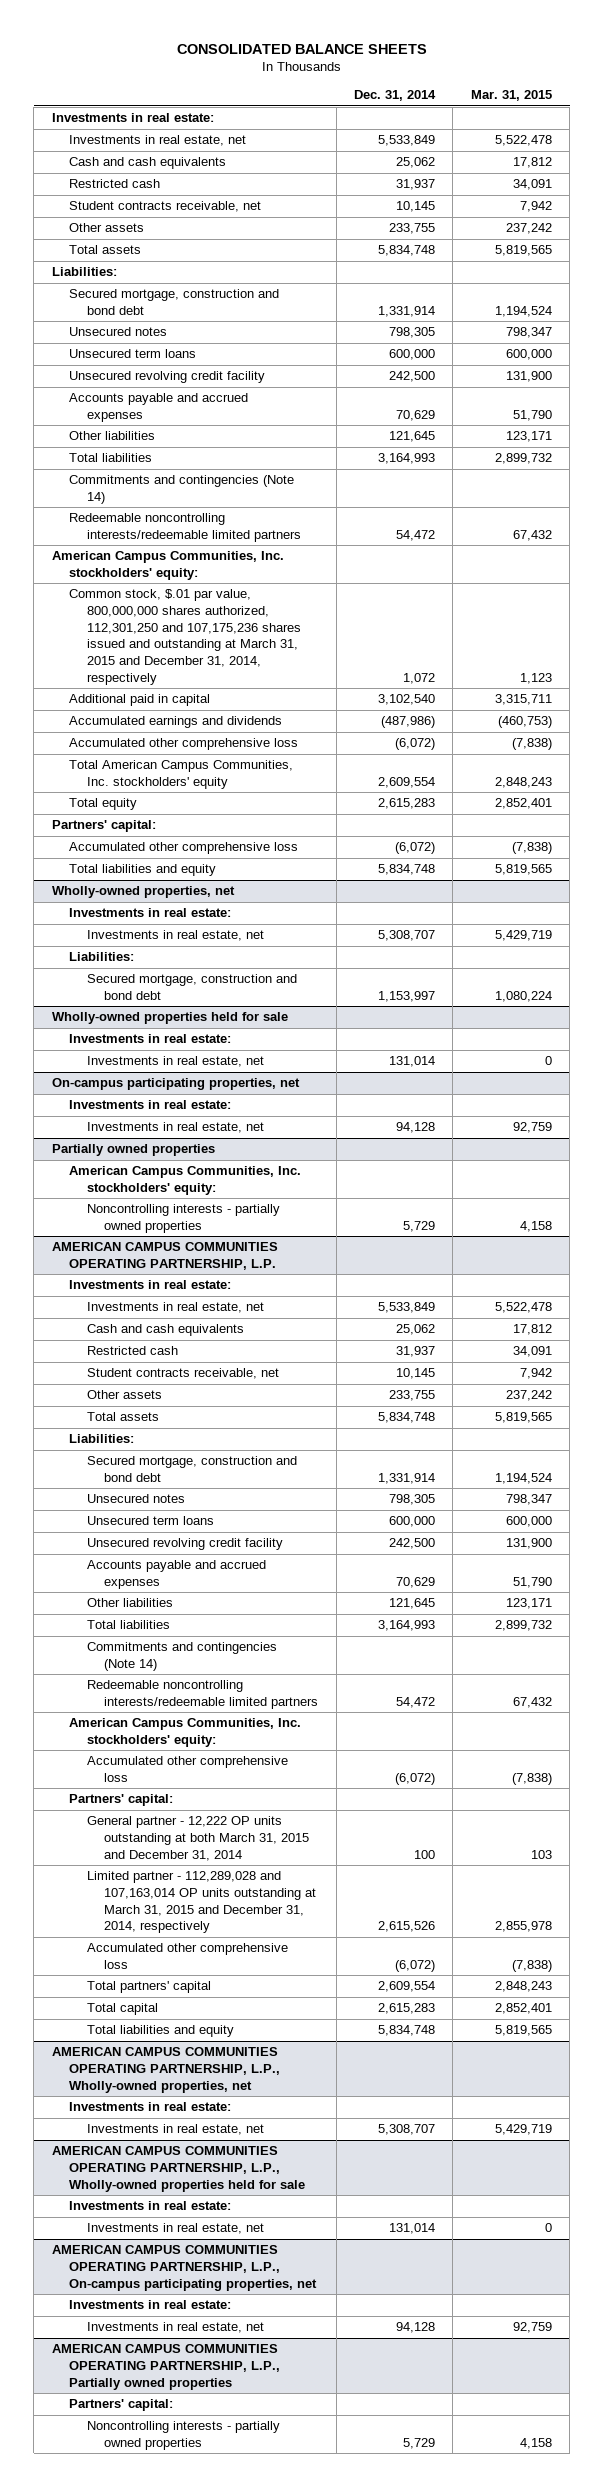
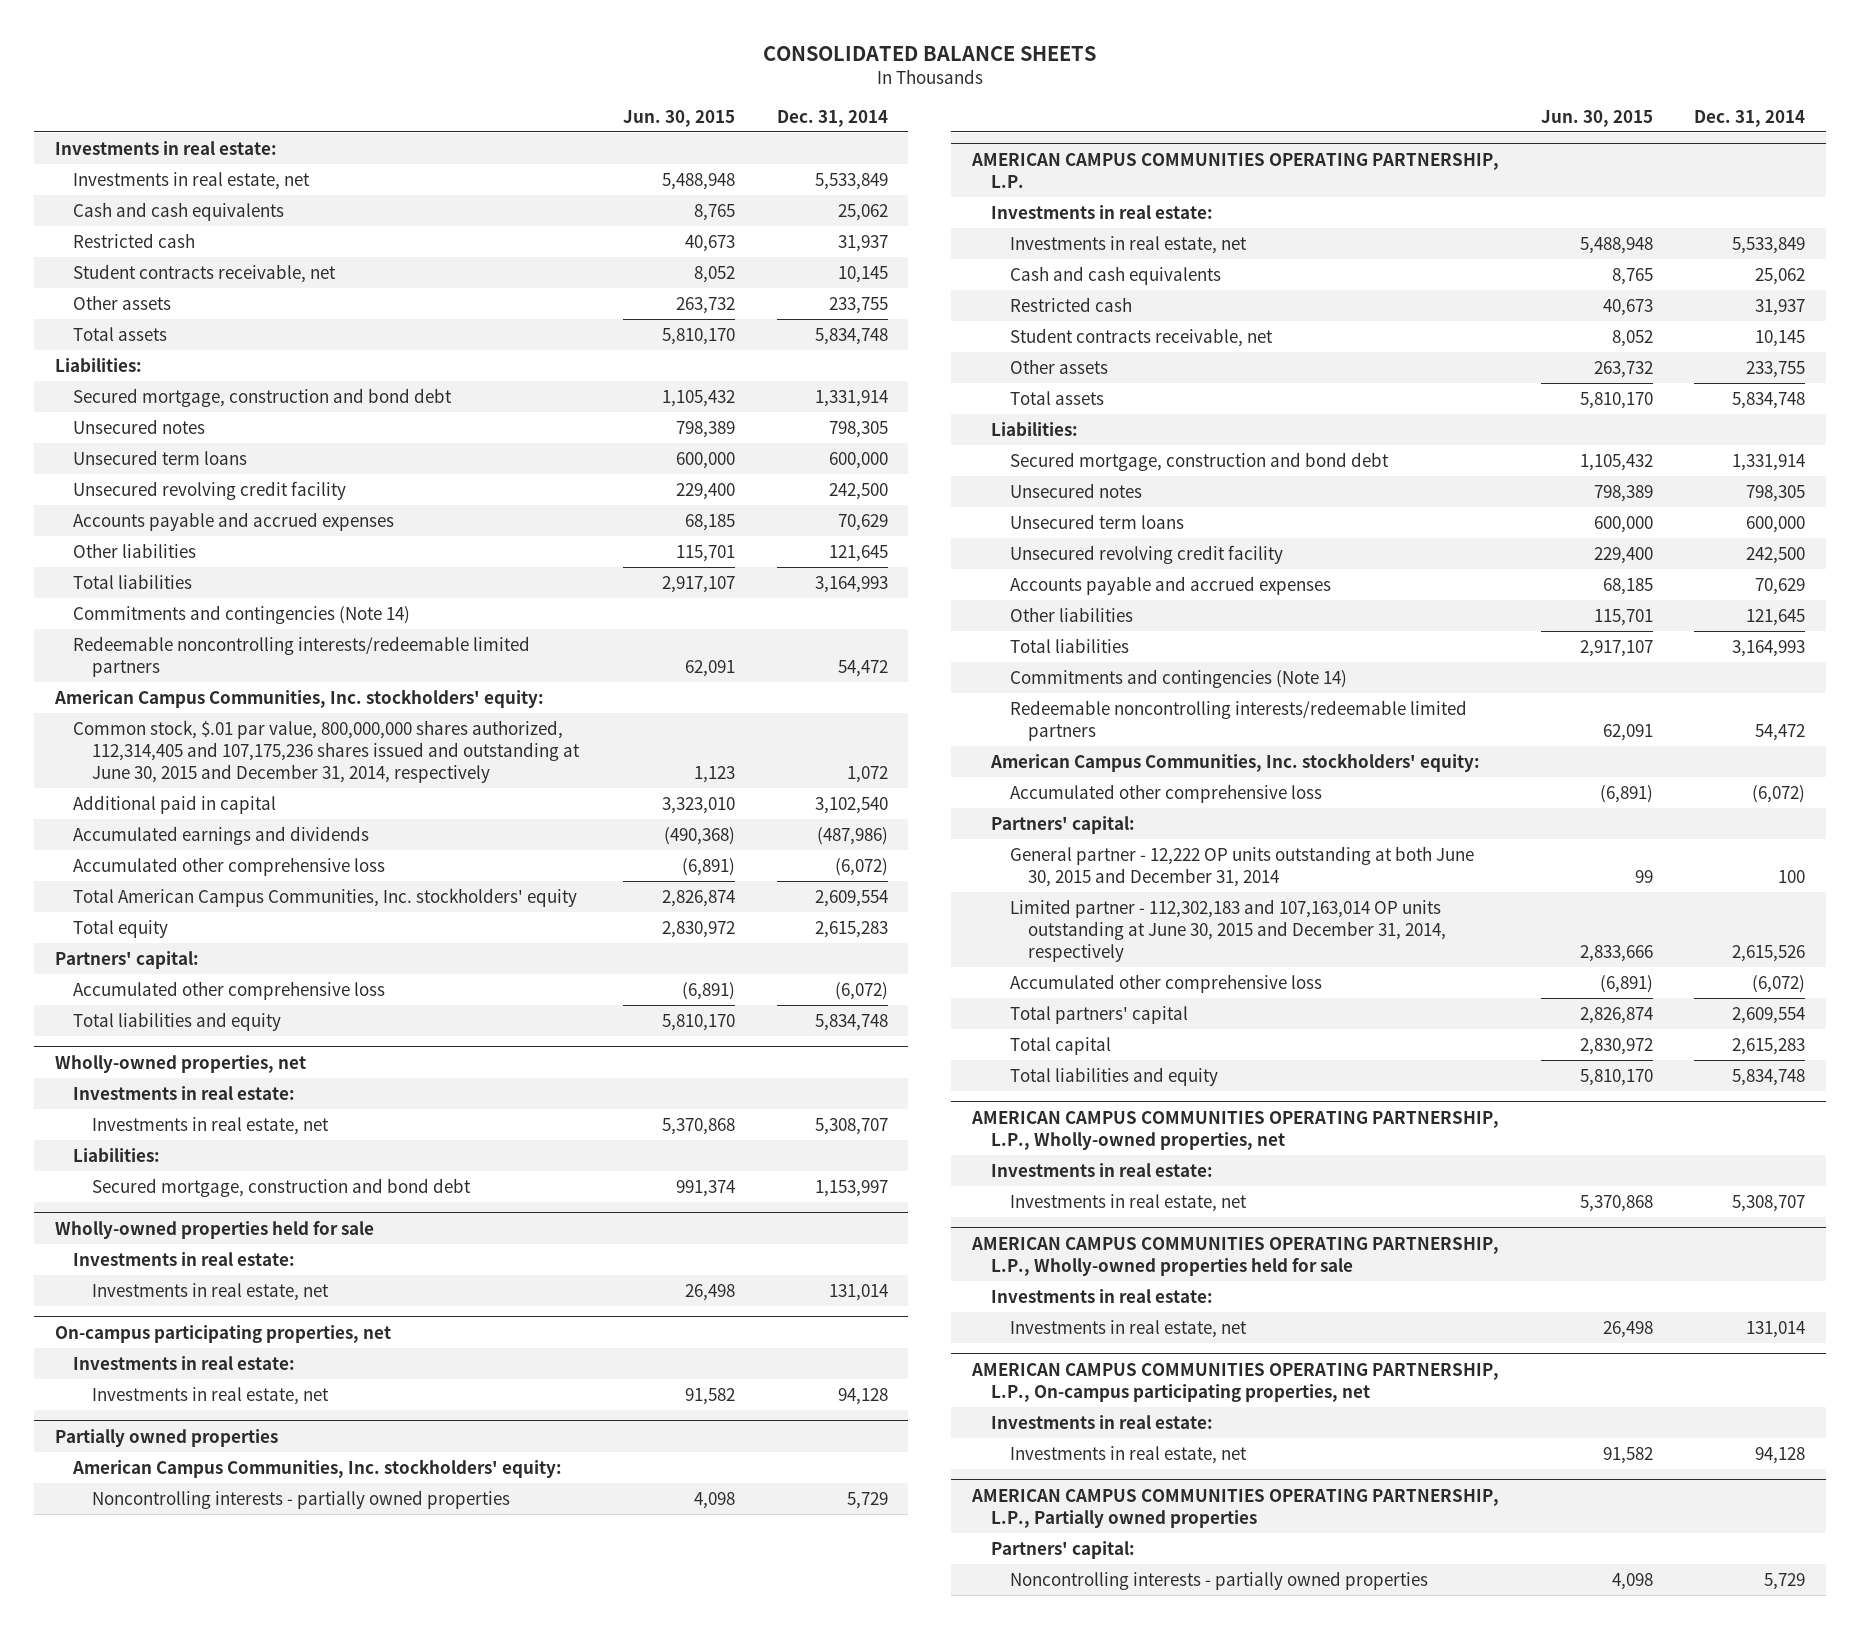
- | Dec. 31, 2014 | Mar. 31, 2015
+ | Jun. 30, 2015 | Dec. 31, 2014
- Common stock, $.01 par value, 800,000,000 shares authorized, 112,301,250 and 107,175,236 shares issued and outstanding at March 31, 2015 and December 31, 2014, respectively | 1,072 | 1,123
+ Common stock, $.01 par value, 800,000,000 shares authorized, 112,314,405 and 107,175,236 shares issued and outstanding at June 30, 2015 and December 31, 2014, respectively | 1,123 | 1,072
@ AMERICAN CAMPUS COMMUNITIES OPERATING PARTNERSHIP, L.P.
- General partner - 12,222 OP units outstanding at both March 31, 2015 and December 31, 2014 | 100 | 103
- Limited partner - 112,289,028 and 107,163,014 OP units outstanding at March 31, 2015 and December 31, 2014, respectively | 2,615,526 | 2,855,978
+ General partner - 12,222 OP units outstanding at both June 30, 2015 and December 31, 2014 | 99 | 100
+ Limited partner - 112,302,183 and 107,163,014 OP units outstanding at June 30, 2015 and December 31, 2014, respectively | 2,833,666 | 2,615,526

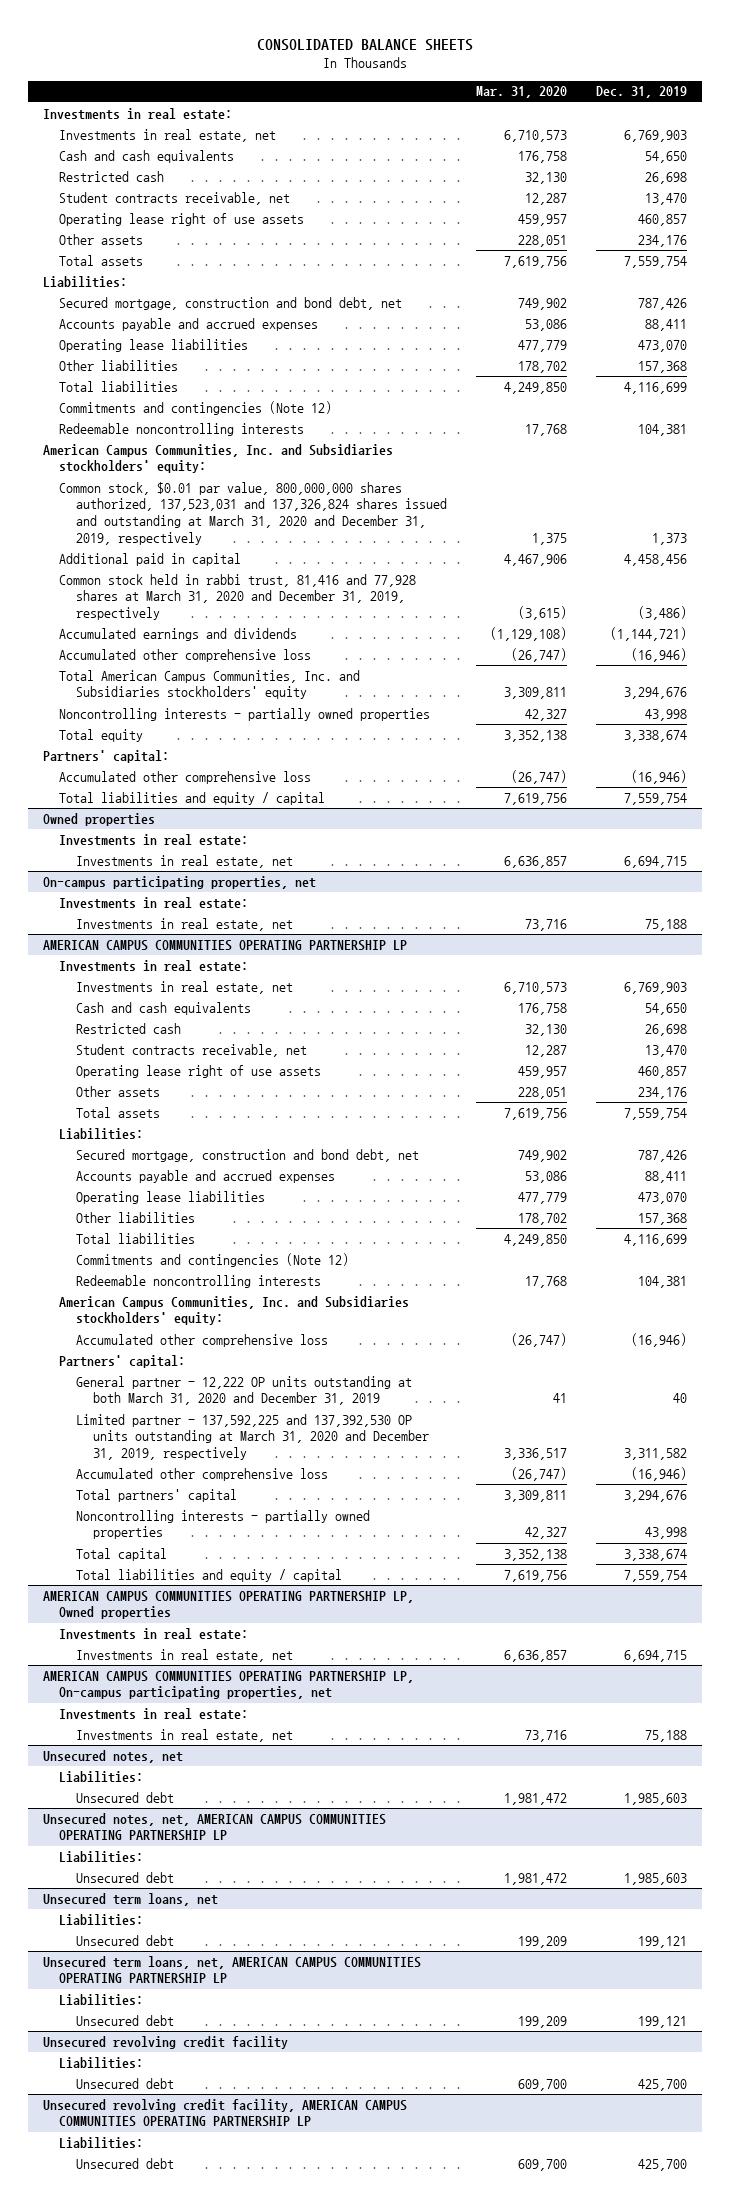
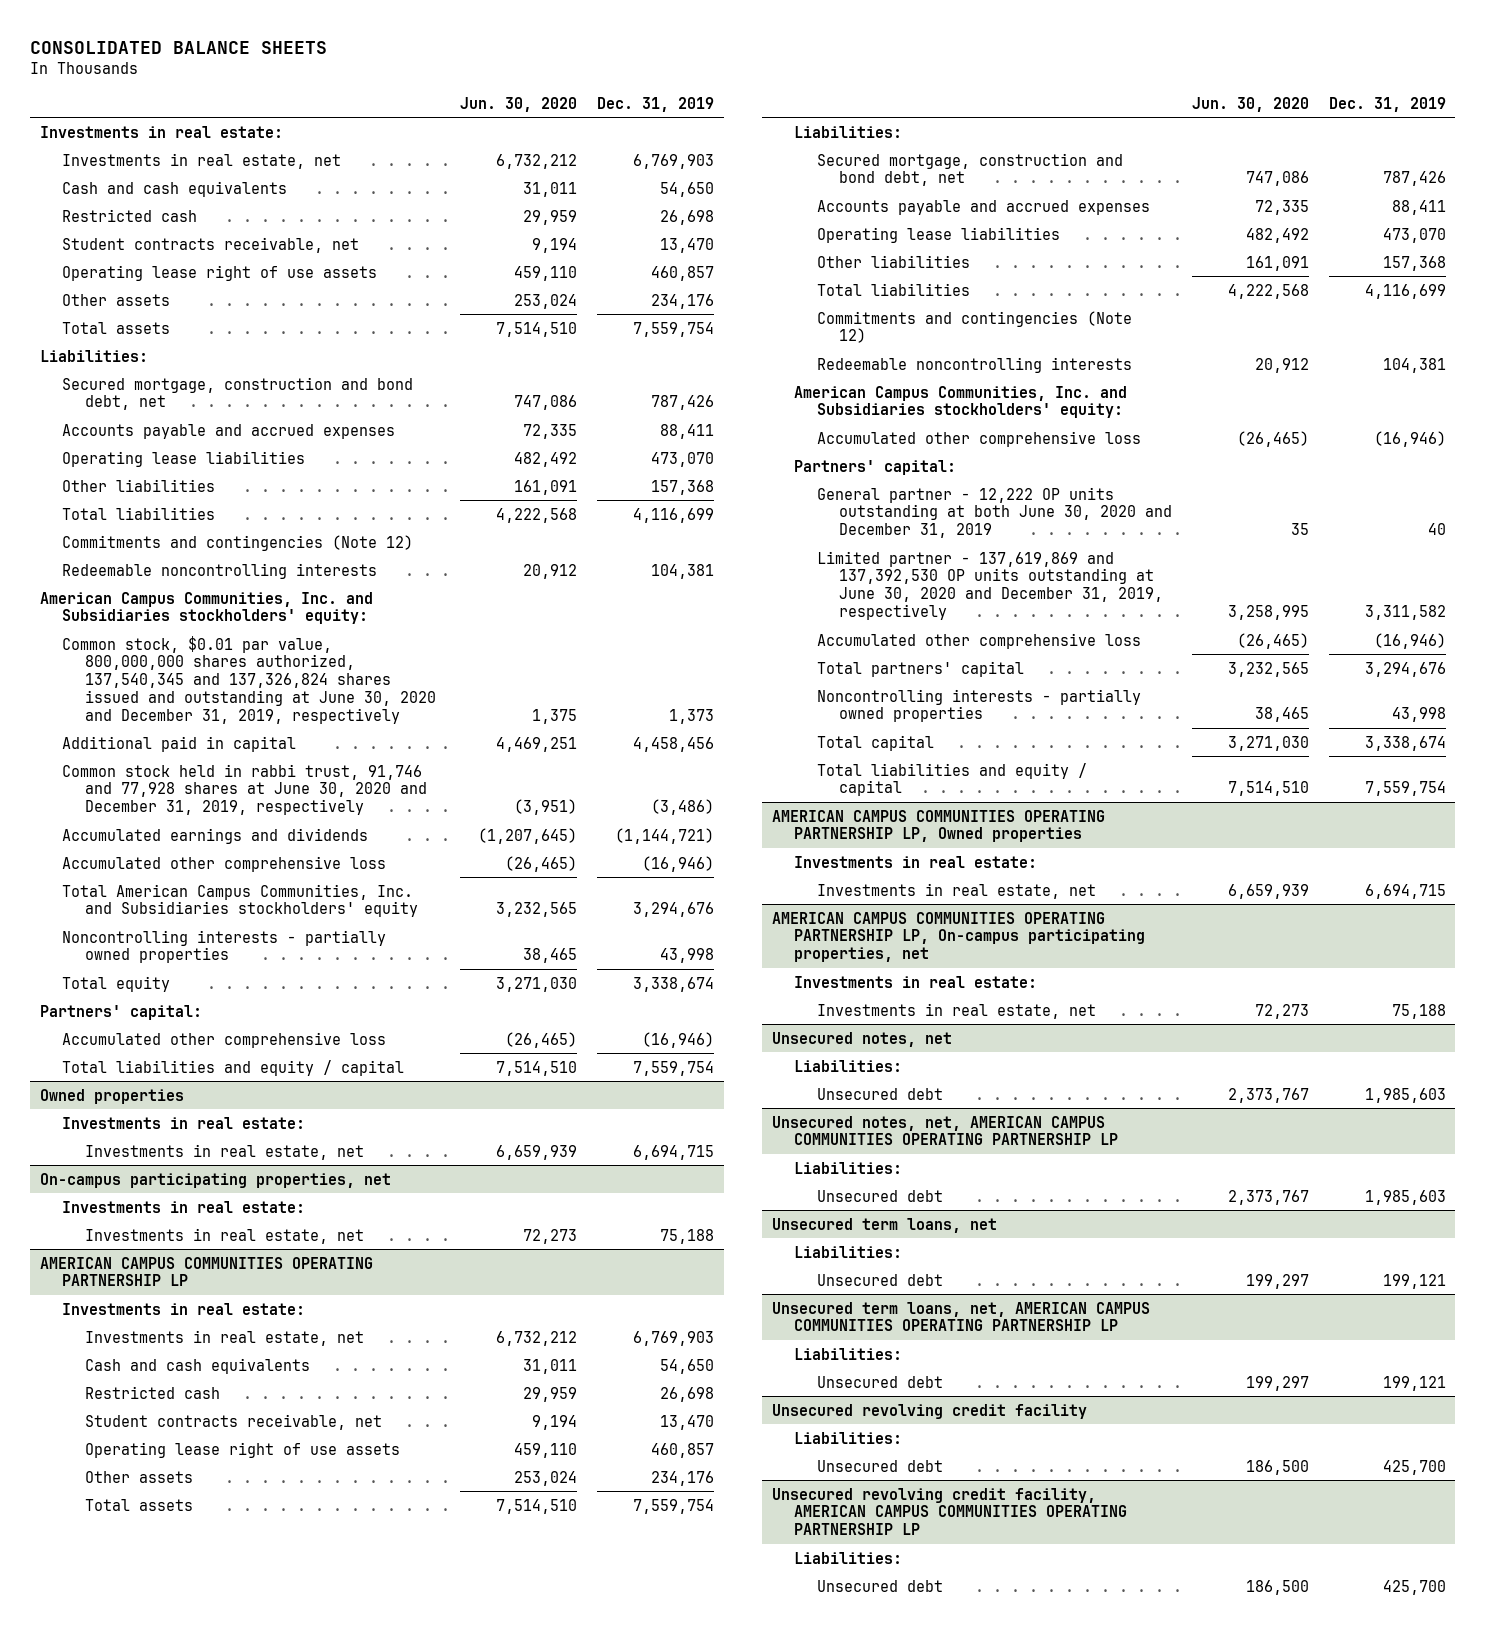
- | Mar. 31, 2020 | Dec. 31, 2019
+ | Jun. 30, 2020 | Dec. 31, 2019
- Common stock, $0.01 par value, 800,000,000 shares authorized, 137,523,031 and 137,326,824 shares issued and outstanding at March 31, 2020 and December 31, 2019, respectively | 1,375 | 1,373
+ Common stock, $0.01 par value, 800,000,000 shares authorized, 137,540,345 and 137,326,824 shares issued and outstanding at June 30, 2020 and December 31, 2019, respectively | 1,375 | 1,373
- Common stock held in rabbi trust, 81,416 and 77,928 shares at March 31, 2020 and December 31, 2019, respectively | (3,615) | (3,486)
+ Common stock held in rabbi trust, 91,746 and 77,928 shares at June 30, 2020 and December 31, 2019, respectively | (3,951) | (3,486)
@ AMERICAN CAMPUS COMMUNITIES OPERATING PARTNERSHIP LP
- General partner - 12,222 OP units outstanding at both March 31, 2020 and December 31, 2019 | 41 | 40
- Limited partner - 137,592,225 and 137,392,530 OP units outstanding at March 31, 2020 and December 31, 2019, respectively | 3,336,517 | 3,311,582
+ General partner - 12,222 OP units outstanding at both June 30, 2020 and December 31, 2019 | 35 | 40
+ Limited partner - 137,619,869 and 137,392,530 OP units outstanding at June 30, 2020 and December 31, 2019, respectively | 3,258,995 | 3,311,582

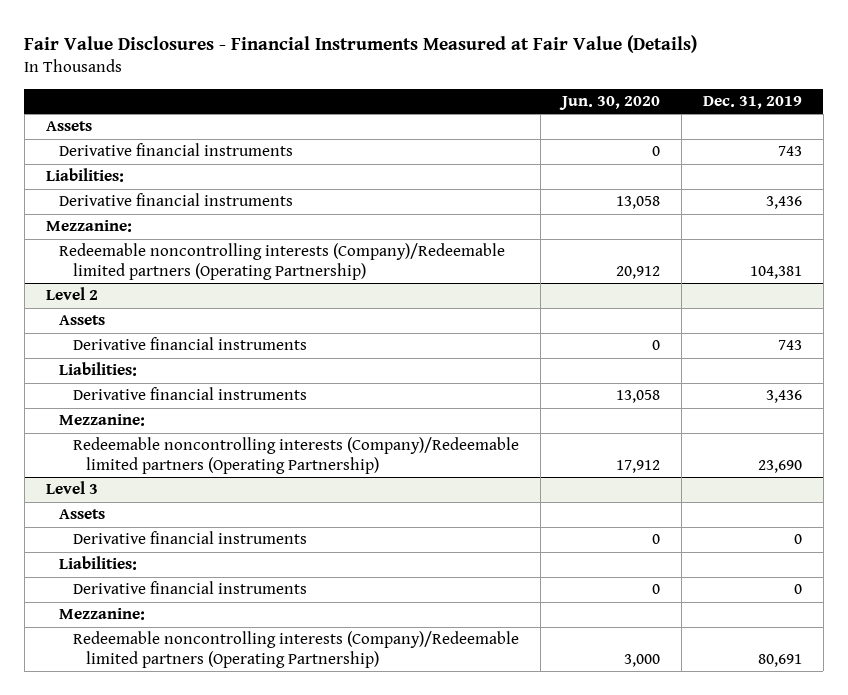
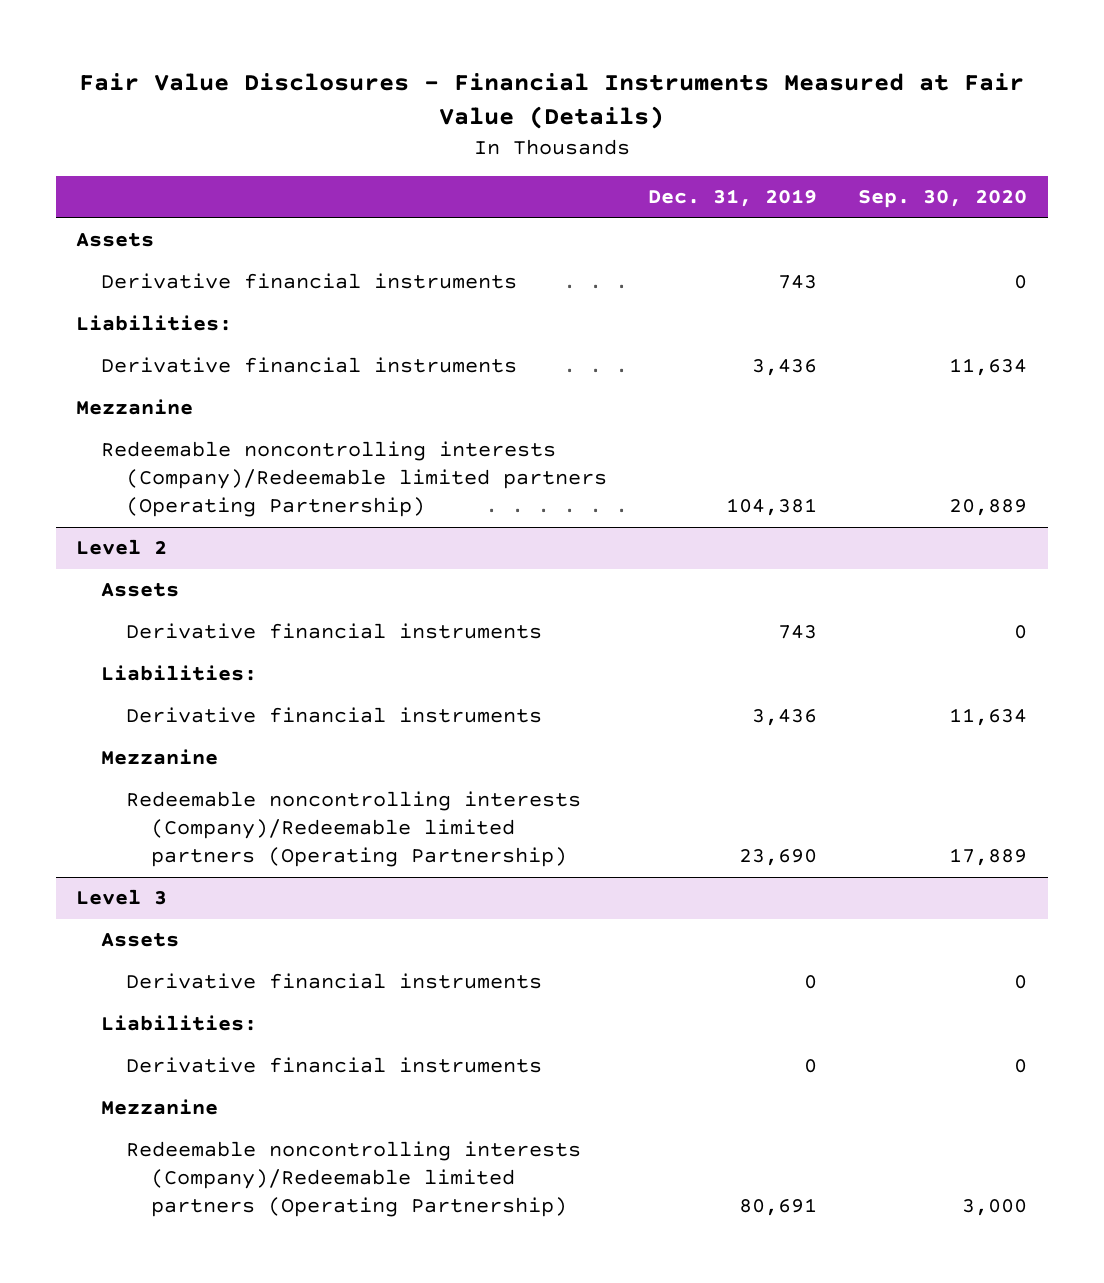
- | Jun. 30, 2020 | Dec. 31, 2019
+ | Dec. 31, 2019 | Sep. 30, 2020
- Mezzanine:
+ Mezzanine
@ Level 2
- Mezzanine:
+ Mezzanine
@ Level 3
- Mezzanine:
+ Mezzanine

